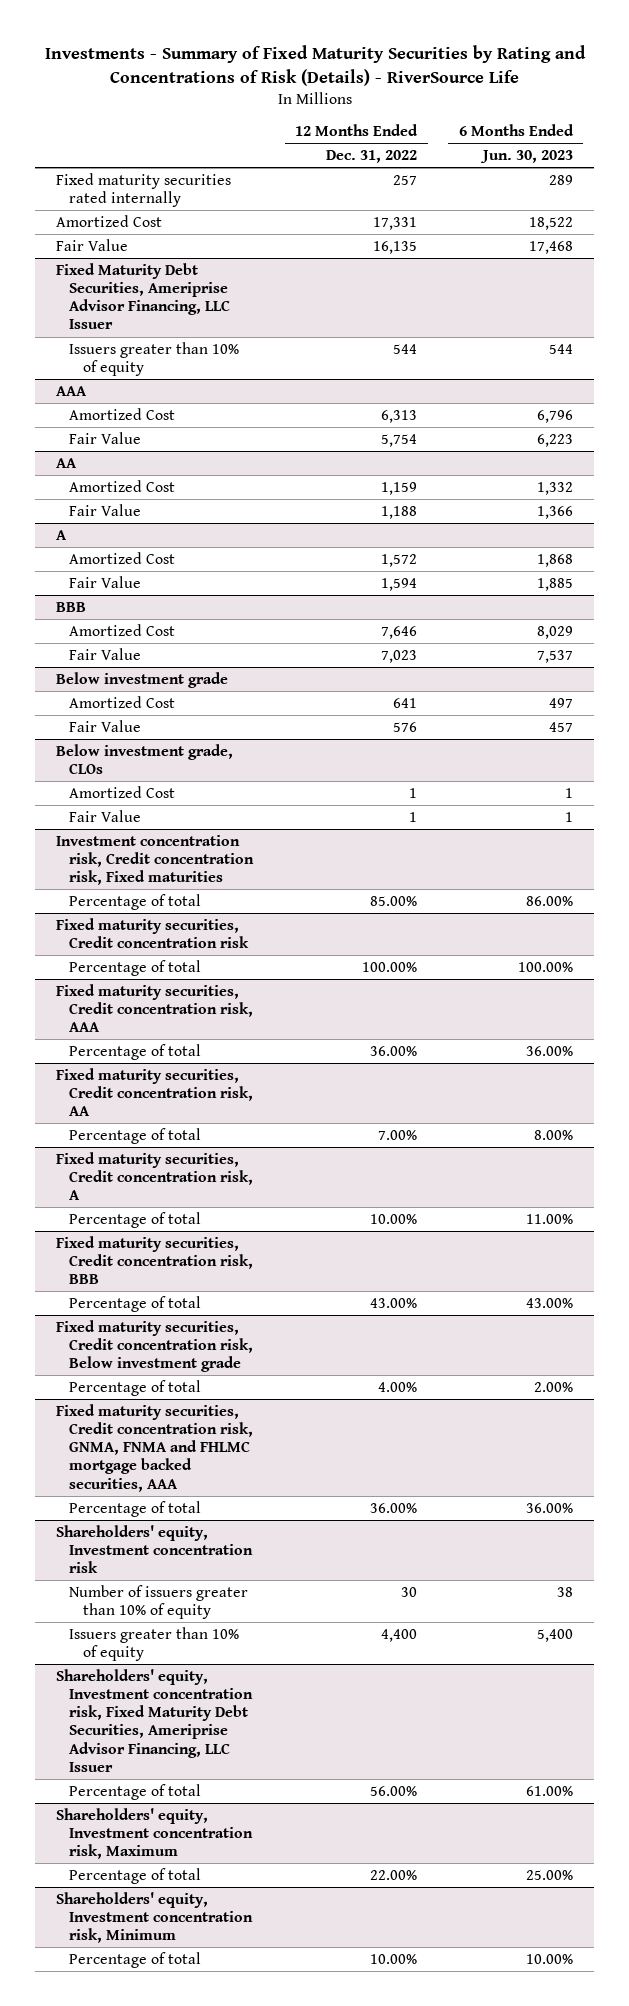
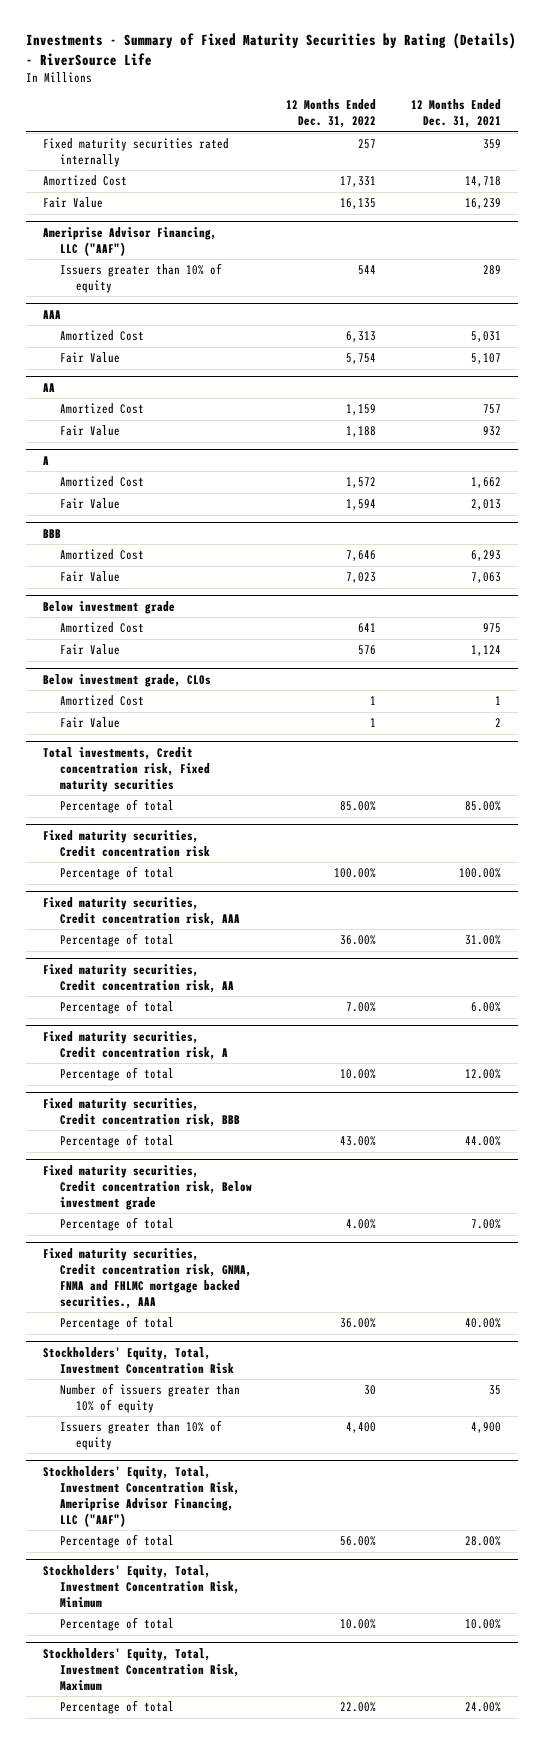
- Investments - Summary of Fixed Maturity Securities by Rating and Concentrations of Risk (Details) - RiverSource Life
+ Investments - Summary of Fixed Maturity Securities by Rating (Details) - RiverSource Life
- | 12 Months Ended Dec. 31, 2022 | 6 Months Ended Jun. 30, 2023
+ | 12 Months Ended Dec. 31, 2022 | 12 Months Ended Dec. 31, 2021
- Fixed Maturity Debt Securities, Ameriprise Advisor Financing, LLC Issuer
+ Ameriprise Advisor Financing, LLC ("AAF")
- Investment concentration risk, Credit concentration risk, Fixed maturities
+ Total investments, Credit concentration risk, Fixed maturity securities
- Fixed maturity securities, Credit concentration risk, GNMA, FNMA and FHLMC mortgage backed securities, AAA
+ Fixed maturity securities, Credit concentration risk, GNMA, FNMA and FHLMC mortgage backed securities., AAA
- Shareholders' equity, Investment concentration risk
+ Stockholders' Equity, Total, Investment Concentration Risk
- Shareholders' equity, Investment concentration risk, Fixed Maturity Debt Securities, Ameriprise Advisor Financing, LLC Issuer
+ Stockholders' Equity, Total, Investment Concentration Risk, Ameriprise Advisor Financing, LLC ("AAF")
- Shareholders' equity, Investment concentration risk, Maximum
- Percentage of total | 22.00% | 25.00%
- Shareholders' equity, Investment concentration risk, Minimum
+ Stockholders' Equity, Total, Investment Concentration Risk, Minimum
+ Stockholders' Equity, Total, Investment Concentration Risk, Maximum
+ Percentage of total | 22.00% | 24.00%

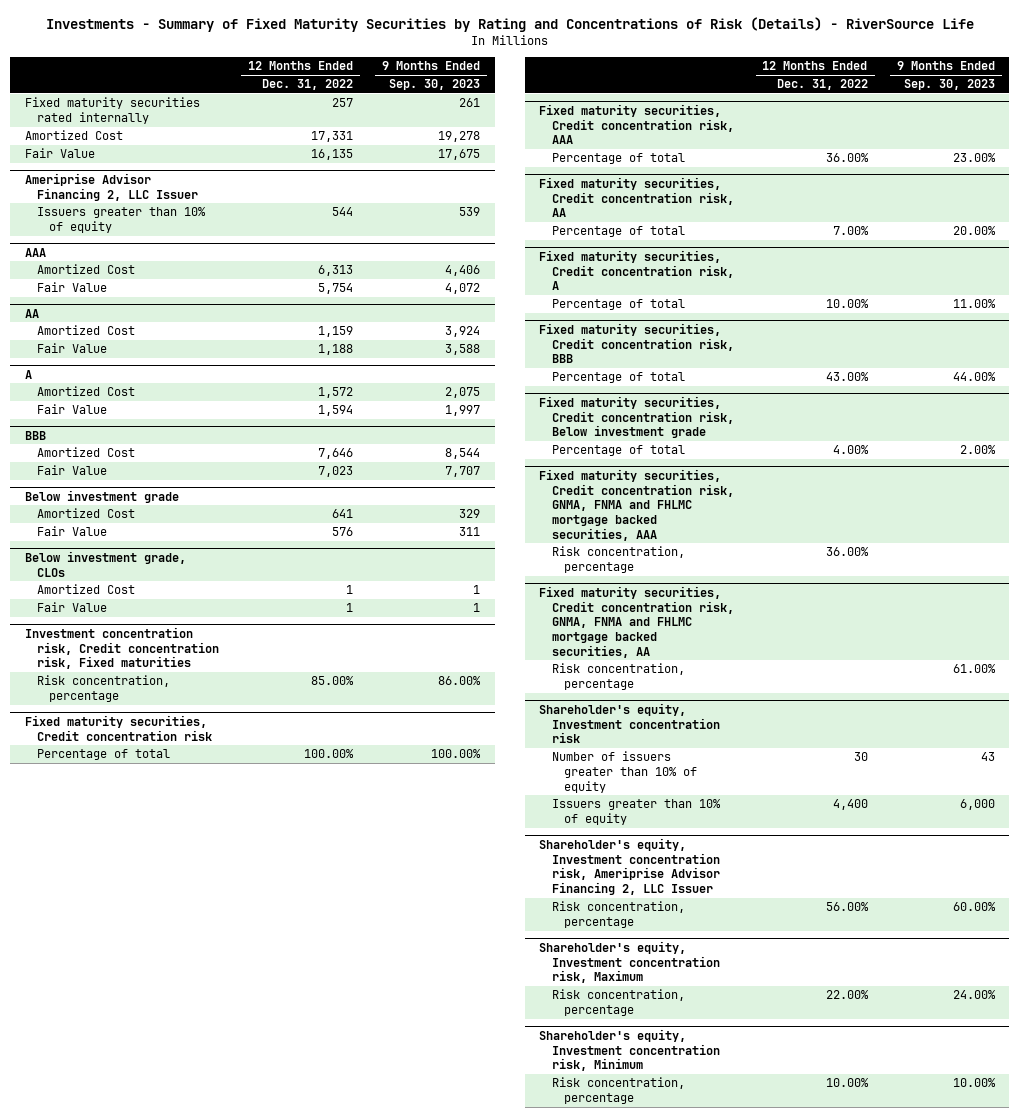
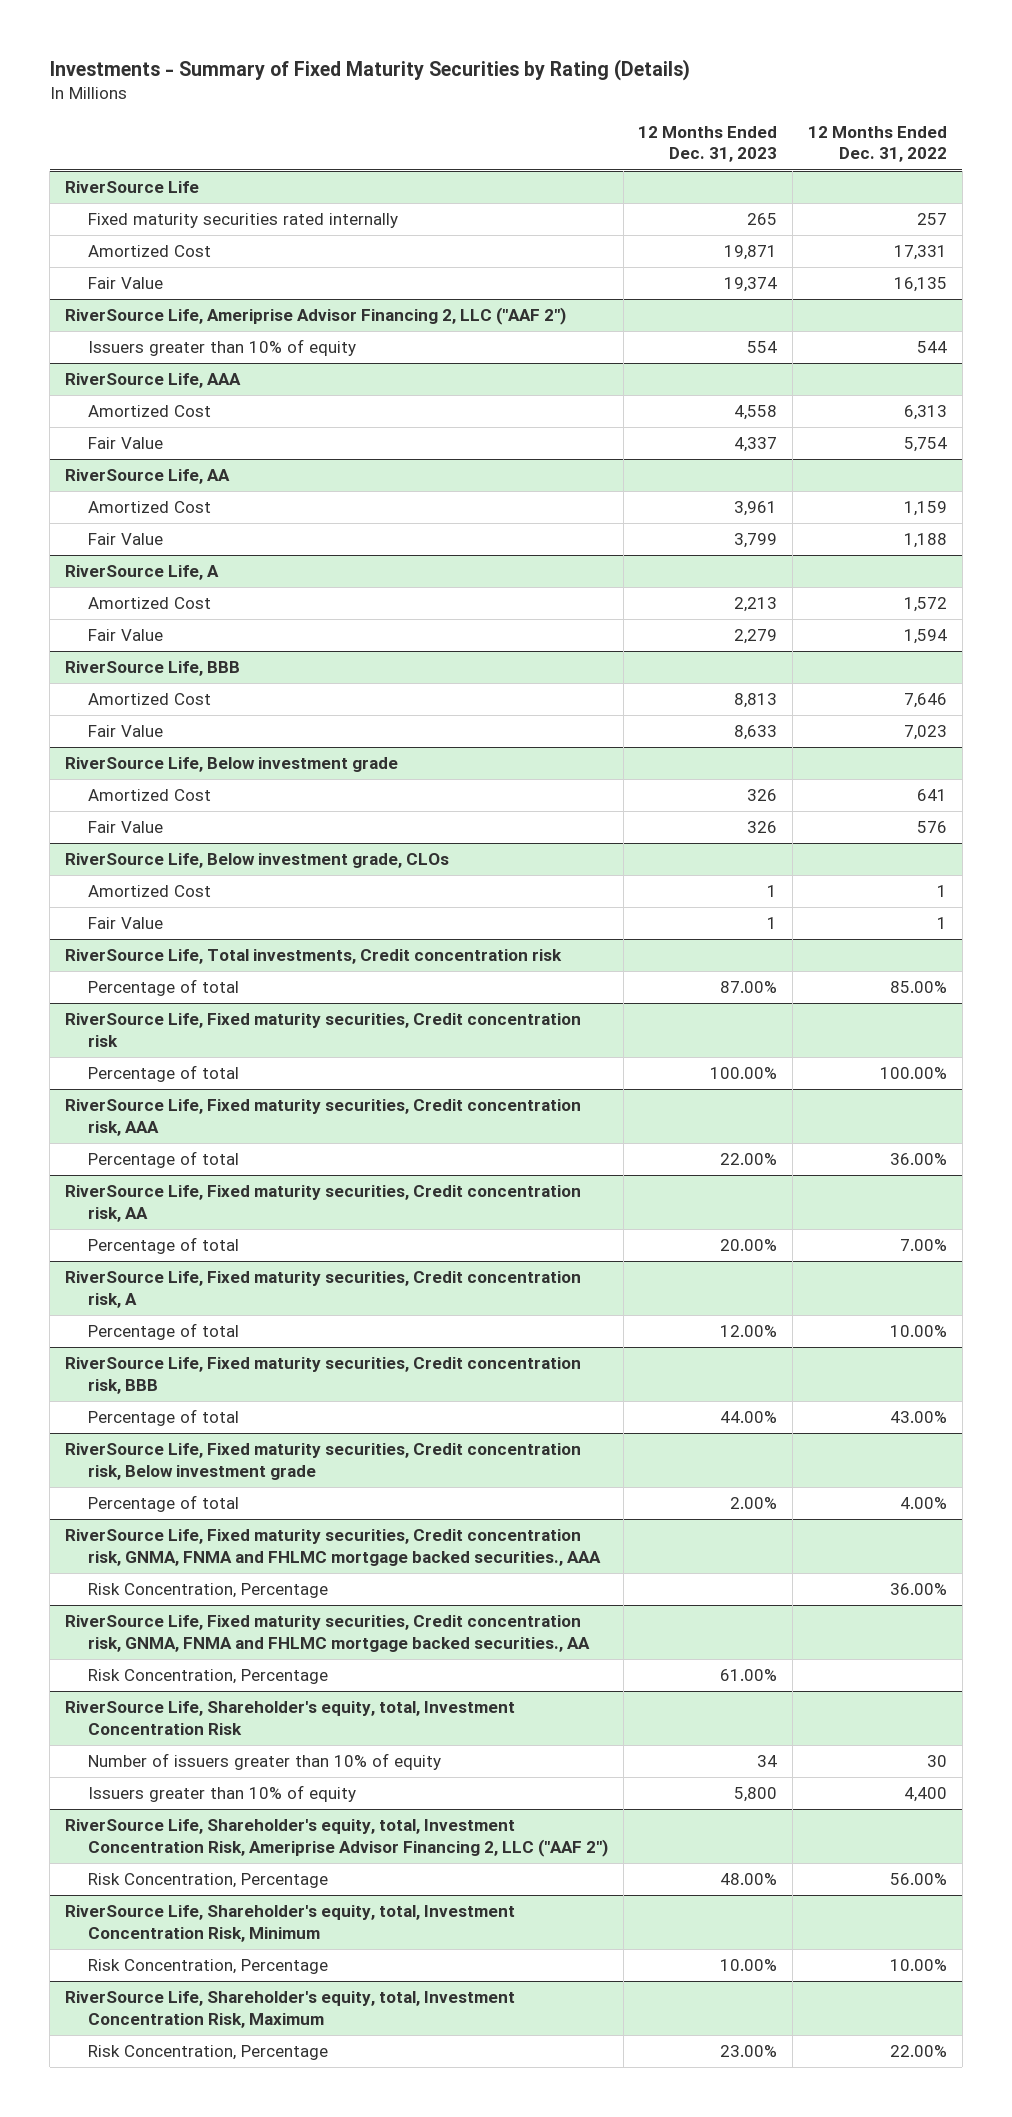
- Investments - Summary of Fixed Maturity Securities by Rating and Concentrations of Risk (Details) - RiverSource Life
+ Investments - Summary of Fixed Maturity Securities by Rating (Details)
- | 12 Months Ended Dec. 31, 2022 | 9 Months Ended Sep. 30, 2023
+ | 12 Months Ended Dec. 31, 2023 | 12 Months Ended Dec. 31, 2022
+ RiverSource Life
- Ameriprise Advisor Financing 2, LLC Issuer
+ RiverSource Life, Ameriprise Advisor Financing 2, LLC ("AAF 2")
- AAA
+ RiverSource Life, AAA
- AA
+ RiverSource Life, AA
- A
+ RiverSource Life, A
- BBB
+ RiverSource Life, BBB
- Below investment grade
+ RiverSource Life, Below investment grade
- Below investment grade, CLOs
+ RiverSource Life, Below investment grade, CLOs
- Investment concentration risk, Credit concentration risk, Fixed maturities
- Risk concentration, percentage | 85.00% | 86.00%
- Fixed maturity securities, Credit concentration risk
+ RiverSource Life, Total investments, Credit concentration risk
+ Percentage of total | 87.00% | 85.00%
+ RiverSource Life, Fixed maturity securities, Credit concentration risk
- Fixed maturity securities, Credit concentration risk, AAA
+ RiverSource Life, Fixed maturity securities, Credit concentration risk, AAA
- Fixed maturity securities, Credit concentration risk, AA
+ RiverSource Life, Fixed maturity securities, Credit concentration risk, AA
- Fixed maturity securities, Credit concentration risk, A
+ RiverSource Life, Fixed maturity securities, Credit concentration risk, A
- Fixed maturity securities, Credit concentration risk, BBB
+ RiverSource Life, Fixed maturity securities, Credit concentration risk, BBB
- Fixed maturity securities, Credit concentration risk, Below investment grade
+ RiverSource Life, Fixed maturity securities, Credit concentration risk, Below investment grade
- Fixed maturity securities, Credit concentration risk, GNMA, FNMA and FHLMC mortgage backed securities, AAA
- Risk concentration, percentage | 36.00% |
- Fixed maturity securities, Credit concentration risk, GNMA, FNMA and FHLMC mortgage backed securities, AA
- Risk concentration, percentage | | 61.00%
- Shareholder's equity, Investment concentration risk
+ RiverSource Life, Fixed maturity securities, Credit concentration risk, GNMA, FNMA and FHLMC mortgage backed securities., AAA
+ Risk Concentration, Percentage | | 36.00%
+ RiverSource Life, Fixed maturity securities, Credit concentration risk, GNMA, FNMA and FHLMC mortgage backed securities., AA
+ Risk Concentration, Percentage | 61.00% |
+ RiverSource Life, Shareholder's equity, total, Investment Concentration Risk
- Shareholder's equity, Investment concentration risk, Ameriprise Advisor Financing 2, LLC Issuer
- Risk concentration, percentage | 56.00% | 60.00%
- Shareholder's equity, Investment concentration risk, Maximum
- Risk concentration, percentage | 22.00% | 24.00%
- Shareholder's equity, Investment concentration risk, Minimum
- Risk concentration, percentage | 10.00% | 10.00%
+ RiverSource Life, Shareholder's equity, total, Investment Concentration Risk, Ameriprise Advisor Financing 2, LLC ("AAF 2")
+ Risk Concentration, Percentage | 48.00% | 56.00%
+ RiverSource Life, Shareholder's equity, total, Investment Concentration Risk, Minimum
+ Risk Concentration, Percentage | 10.00% | 10.00%
+ RiverSource Life, Shareholder's equity, total, Investment Concentration Risk, Maximum
+ Risk Concentration, Percentage | 23.00% | 22.00%

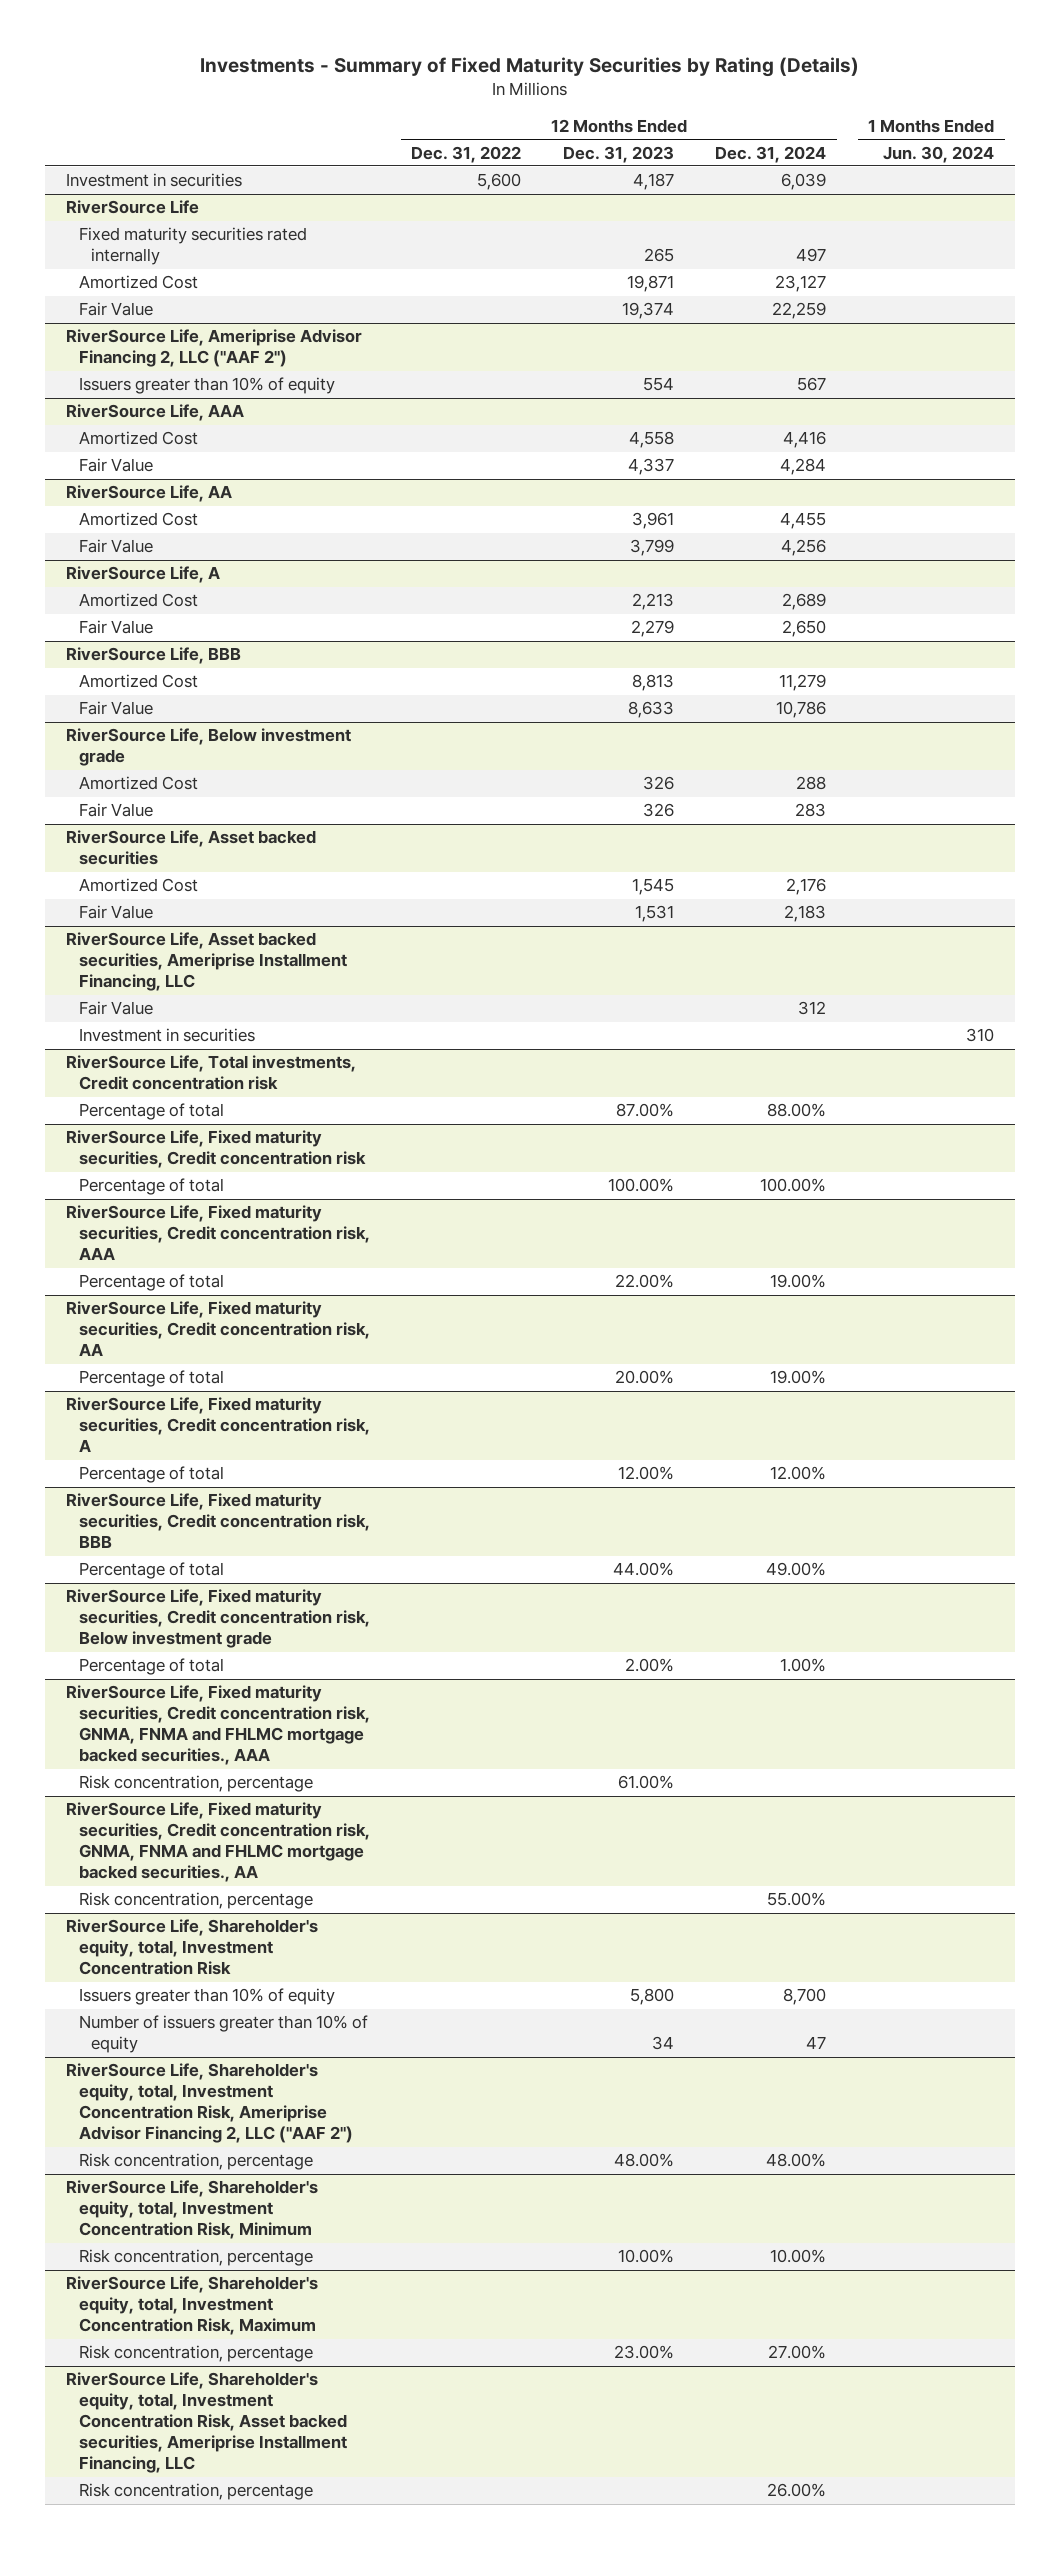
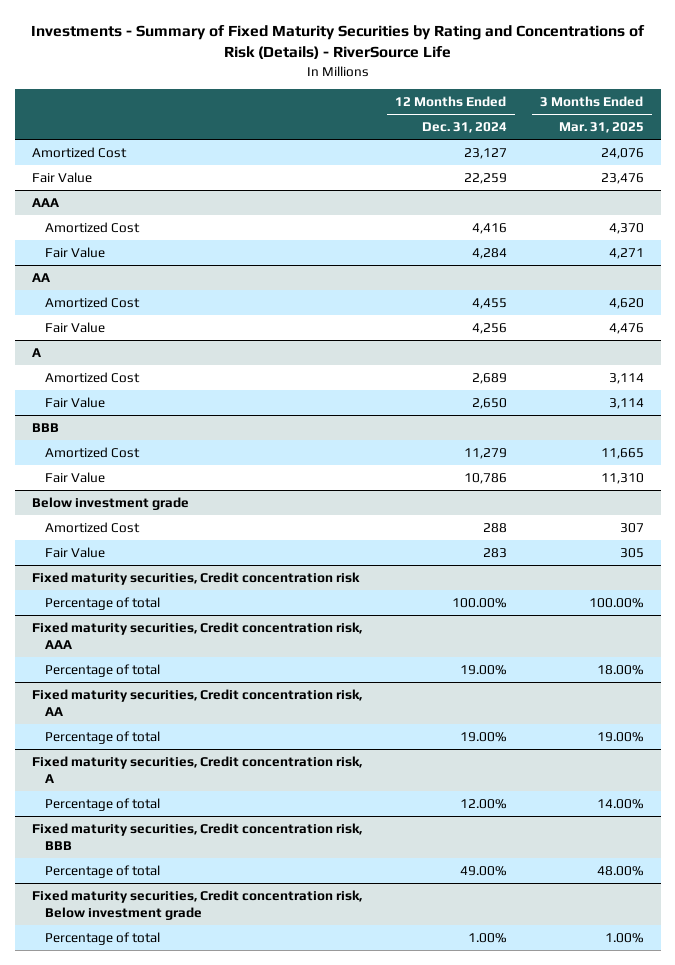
- Investments - Summary of Fixed Maturity Securities by Rating (Details)
+ Investments - Summary of Fixed Maturity Securities by Rating and Concentrations of Risk (Details) - RiverSource Life
- | 12 Months Ended Dec. 31, 2022 | 12 Months Ended Dec. 31, 2023 | 12 Months Ended Dec. 31, 2024 | 1 Months Ended Jun. 30, 2024
+ | 12 Months Ended Dec. 31, 2024 | 3 Months Ended Mar. 31, 2025
- Investment in securities | 5,600 | 4,187 | 6,039 |
- RiverSource Life
- Fixed maturity securities rated internally | | 265 | 497 |
- RiverSource Life, Ameriprise Advisor Financing 2, LLC ("AAF 2")
- Issuers greater than 10% of equity | | 554 | 567 |
- RiverSource Life, AAA
+ AAA
- RiverSource Life, AA
+ AA
- RiverSource Life, A
+ A
- RiverSource Life, BBB
+ BBB
- RiverSource Life, Below investment grade
+ Below investment grade
- RiverSource Life, Asset backed securities
- Amortized Cost | | 1,545 | 2,176 |
- Fair Value | | 1,531 | 2,183 |
- RiverSource Life, Asset backed securities, Ameriprise Installment Financing, LLC
- Fair Value | | | 312 |
- Investment in securities | | | | 310
- RiverSource Life, Total investments, Credit concentration risk
- Percentage of total | | 87.00% | 88.00% |
- RiverSource Life, Fixed maturity securities, Credit concentration risk
+ Fixed maturity securities, Credit concentration risk
- RiverSource Life, Fixed maturity securities, Credit concentration risk, AAA
+ Fixed maturity securities, Credit concentration risk, AAA
- RiverSource Life, Fixed maturity securities, Credit concentration risk, AA
+ Fixed maturity securities, Credit concentration risk, AA
- RiverSource Life, Fixed maturity securities, Credit concentration risk, A
+ Fixed maturity securities, Credit concentration risk, A
- RiverSource Life, Fixed maturity securities, Credit concentration risk, BBB
+ Fixed maturity securities, Credit concentration risk, BBB
- RiverSource Life, Fixed maturity securities, Credit concentration risk, Below investment grade
+ Fixed maturity securities, Credit concentration risk, Below investment grade
- RiverSource Life, Fixed maturity securities, Credit concentration risk, GNMA, FNMA and FHLMC mortgage backed securities., AAA
- Risk concentration, percentage | | 61.00% | |
- RiverSource Life, Fixed maturity securities, Credit concentration risk, GNMA, FNMA and FHLMC mortgage backed securities., AA
- Risk concentration, percentage | | | 55.00% |
- RiverSource Life, Shareholder's equity, total, Investment Concentration Risk
- Issuers greater than 10% of equity | | 5,800 | 8,700 |
- Number of issuers greater than 10% of equity | | 34 | 47 |
- RiverSource Life, Shareholder's equity, total, Investment Concentration Risk, Ameriprise Advisor Financing 2, LLC ("AAF 2")
- Risk concentration, percentage | | 48.00% | 48.00% |
- RiverSource Life, Shareholder's equity, total, Investment Concentration Risk, Minimum
- Risk concentration, percentage | | 10.00% | 10.00% |
- RiverSource Life, Shareholder's equity, total, Investment Concentration Risk, Maximum
- Risk concentration, percentage | | 23.00% | 27.00% |
- RiverSource Life, Shareholder's equity, total, Investment Concentration Risk, Asset backed securities, Ameriprise Installment Financing, LLC
- Risk concentration, percentage | | | 26.00% |

